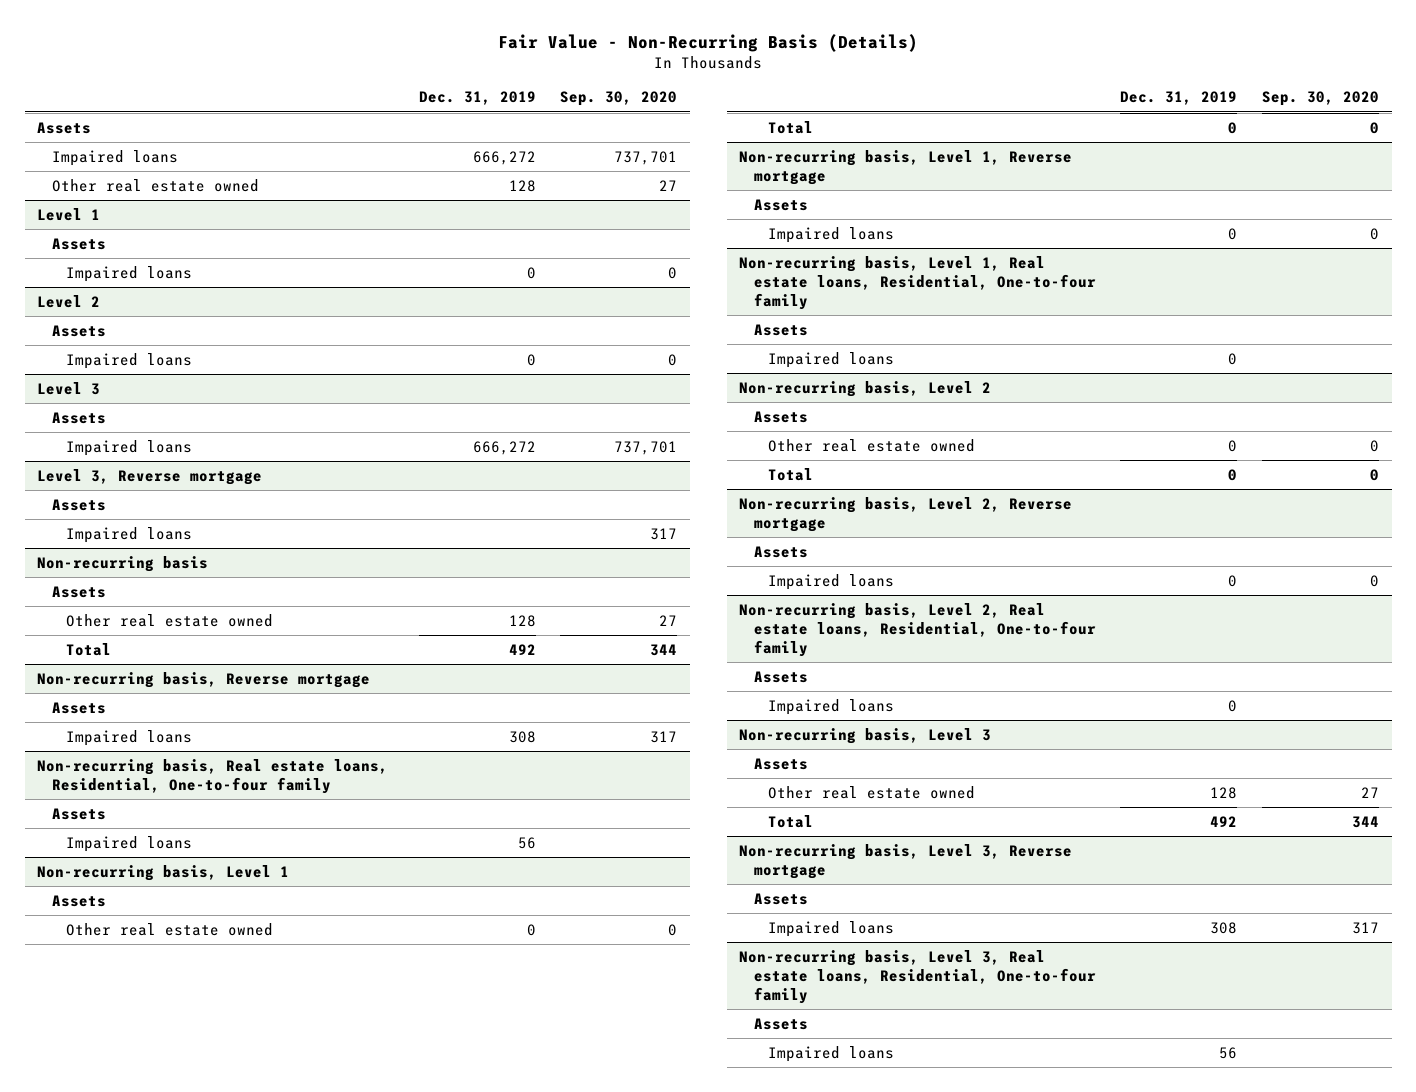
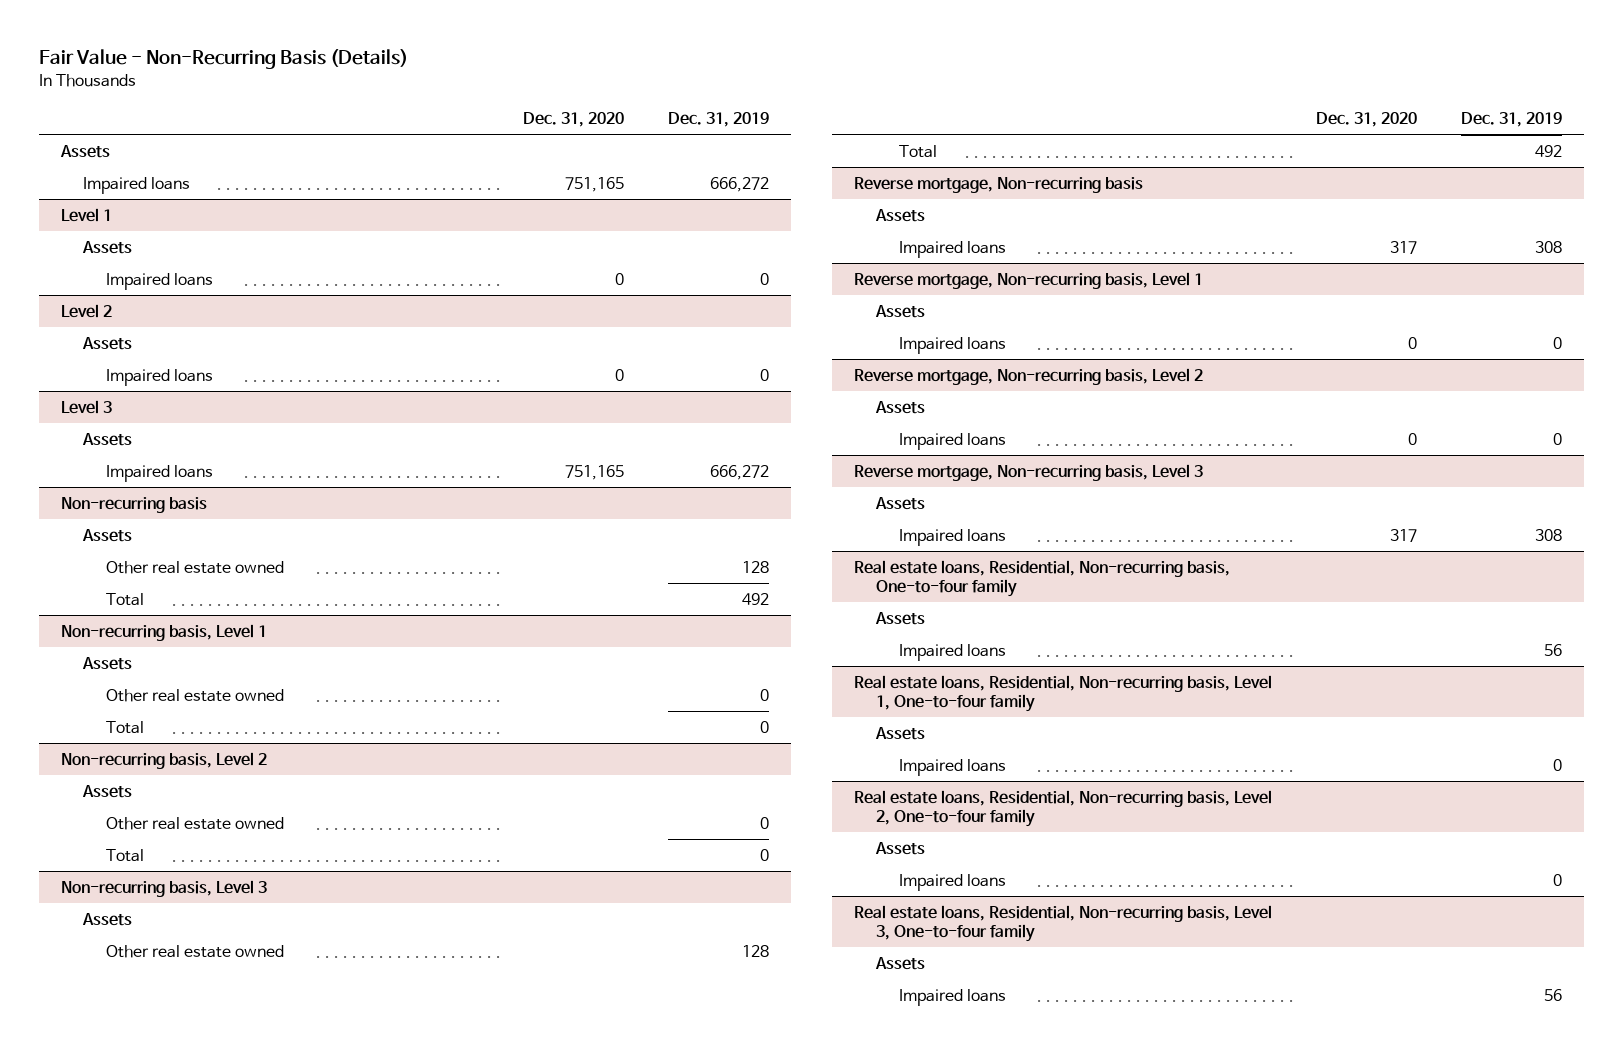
- | Dec. 31, 2019 | Sep. 30, 2020
+ | Dec. 31, 2020 | Dec. 31, 2019
- Other real estate owned | 128 | 27
- Level 3, Reverse mortgage
- Assets
- Impaired loans | | 317
- Non-recurring basis, Reverse mortgage
- Assets
- Impaired loans | 308 | 317
- Non-recurring basis, Real estate loans, Residential, One-to-four family
- Assets
- Impaired loans | 56 |
- Non-recurring basis, Level 1, Reverse mortgage
- Assets
- Impaired loans | 0 | 0
- Non-recurring basis, Level 1, Real estate loans, Residential, One-to-four family
- Assets
- Impaired loans | 0 |
- Non-recurring basis, Level 2, Reverse mortgage
- Assets
- Impaired loans | 0 | 0
- Non-recurring basis, Level 2, Real estate loans, Residential, One-to-four family
- Assets
- Impaired loans | 0 |
- Non-recurring basis, Level 3, Reverse mortgage
+ Reverse mortgage, Non-recurring basis
- Non-recurring basis, Level 3, Real estate loans, Residential, One-to-four family
+ Reverse mortgage, Non-recurring basis, Level 1
+ Impaired loans | 0 | 0
+ Reverse mortgage, Non-recurring basis, Level 2
+ Assets
+ Impaired loans | 0 | 0
+ Reverse mortgage, Non-recurring basis, Level 3
+ Assets
+ Impaired loans | 317 | 308
+ Real estate loans, Residential, Non-recurring basis, One-to-four family
+ Assets
+ Real estate loans, Residential, Non-recurring basis, Level 1, One-to-four family
+ Assets
+ Impaired loans | | 0
+ Real estate loans, Residential, Non-recurring basis, Level 2, One-to-four family
+ Assets
+ Impaired loans | | 0
+ Real estate loans, Residential, Non-recurring basis, Level 3, One-to-four family
+ Assets
+ Impaired loans | | 56

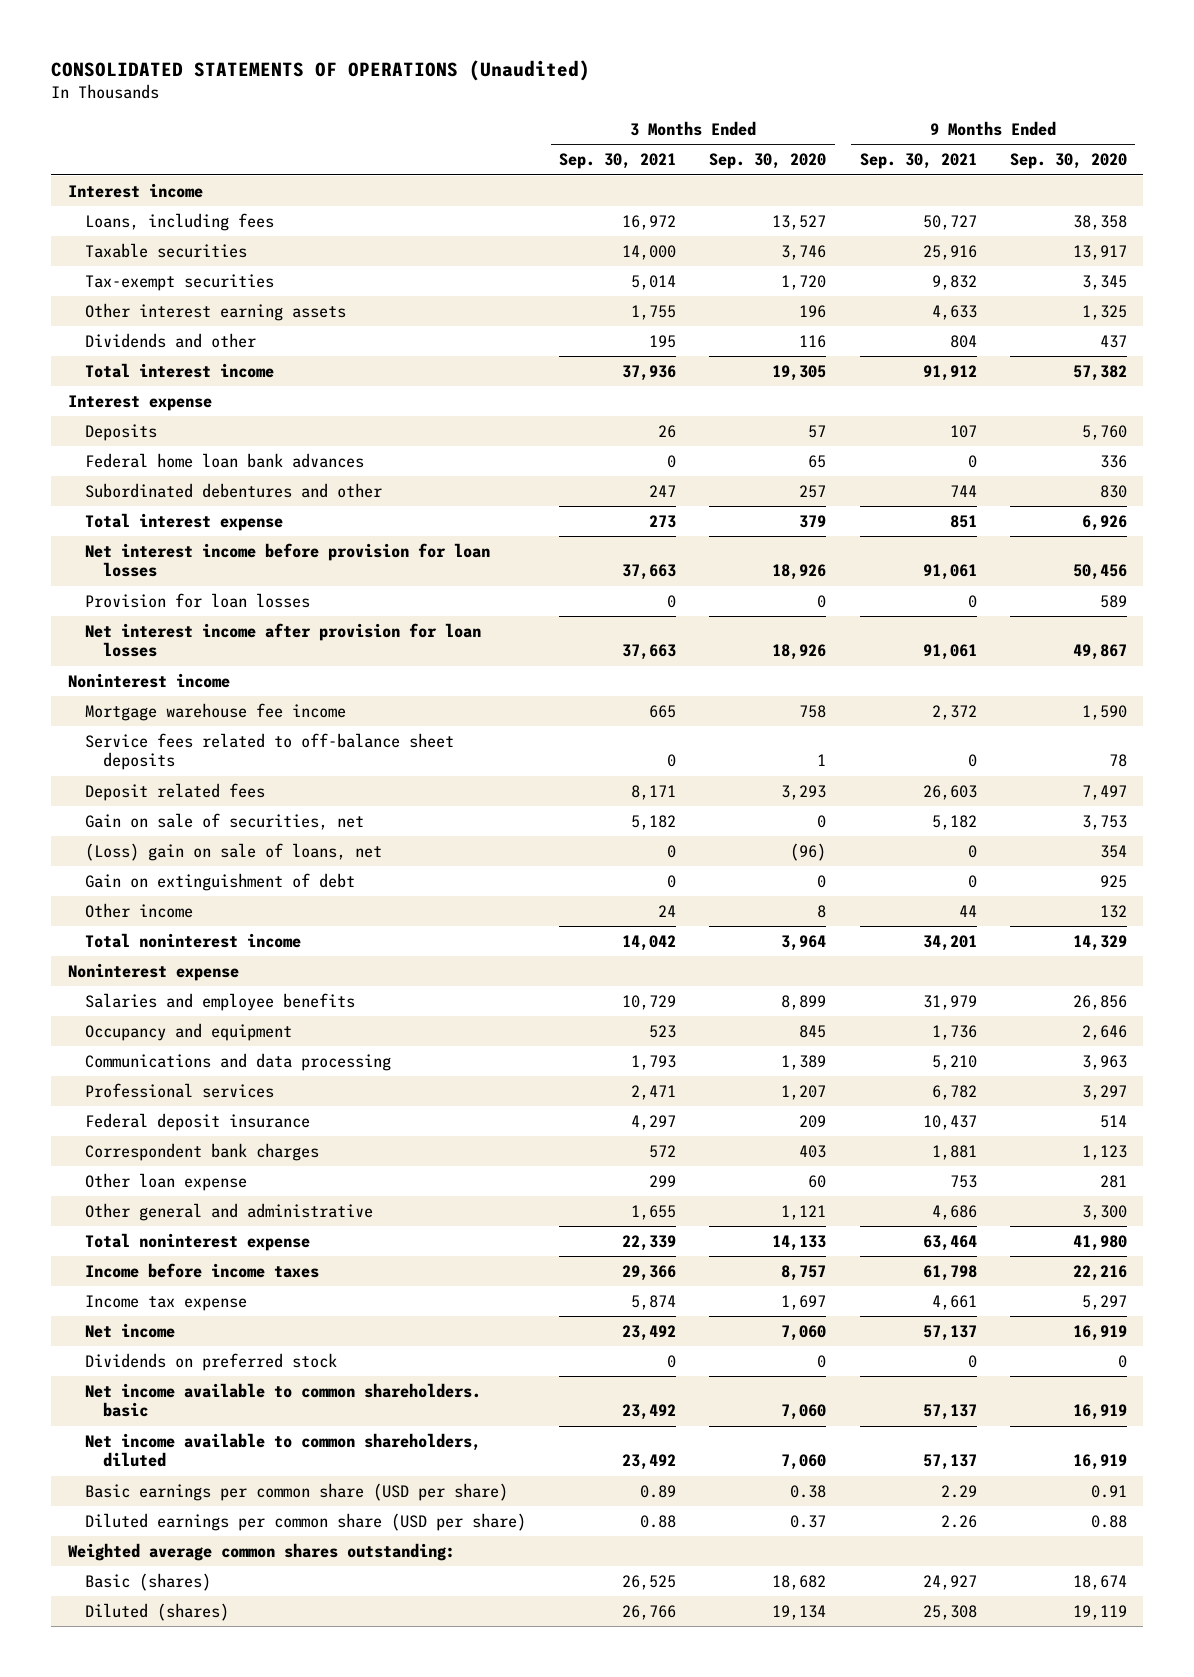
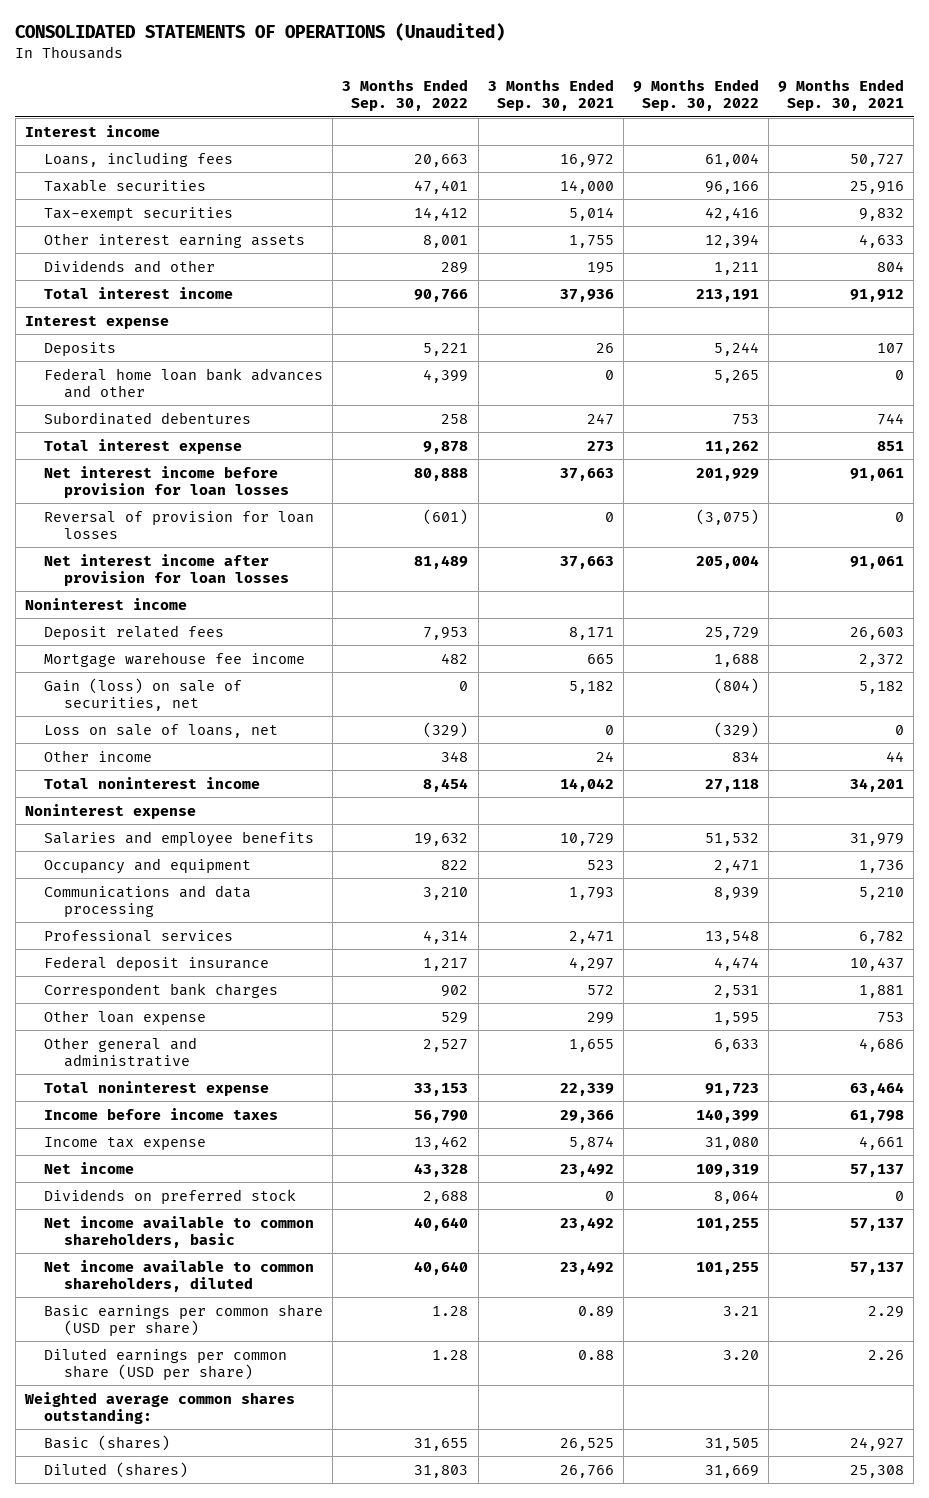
- | 3 Months Ended Sep. 30, 2021 | 3 Months Ended Sep. 30, 2020 | 9 Months Ended Sep. 30, 2021 | 9 Months Ended Sep. 30, 2020
+ | 3 Months Ended Sep. 30, 2022 | 3 Months Ended Sep. 30, 2021 | 9 Months Ended Sep. 30, 2022 | 9 Months Ended Sep. 30, 2021
- Federal home loan bank advances | 0 | 65 | 0 | 336
- Subordinated debentures and other | 247 | 257 | 744 | 830
+ Federal home loan bank advances and other | 4,399 | 0 | 5,265 | 0
+ Subordinated debentures | 258 | 247 | 753 | 744
- Provision for loan losses | 0 | 0 | 0 | 589
+ Reversal of provision for loan losses | (601) | 0 | (3,075) | 0
- Service fees related to off-balance sheet deposits | 0 | 1 | 0 | 78
- Gain on sale of securities, net | 5,182 | 0 | 5,182 | 3,753
- (Loss) gain on sale of loans, net | 0 | (96) | 0 | 354
- Gain on extinguishment of debt | 0 | 0 | 0 | 925
moved down: Mortgage warehouse fee income | 482 | 665 | 1,688 | 2,372
+ Gain (loss) on sale of securities, net | 0 | 5,182 | (804) | 5,182
+ Loss on sale of loans, net | (329) | 0 | (329) | 0
- Net income available to common shareholders. basic | 23,492 | 7,060 | 57,137 | 16,919
+ Net income available to common shareholders, basic | 40,640 | 23,492 | 101,255 | 57,137

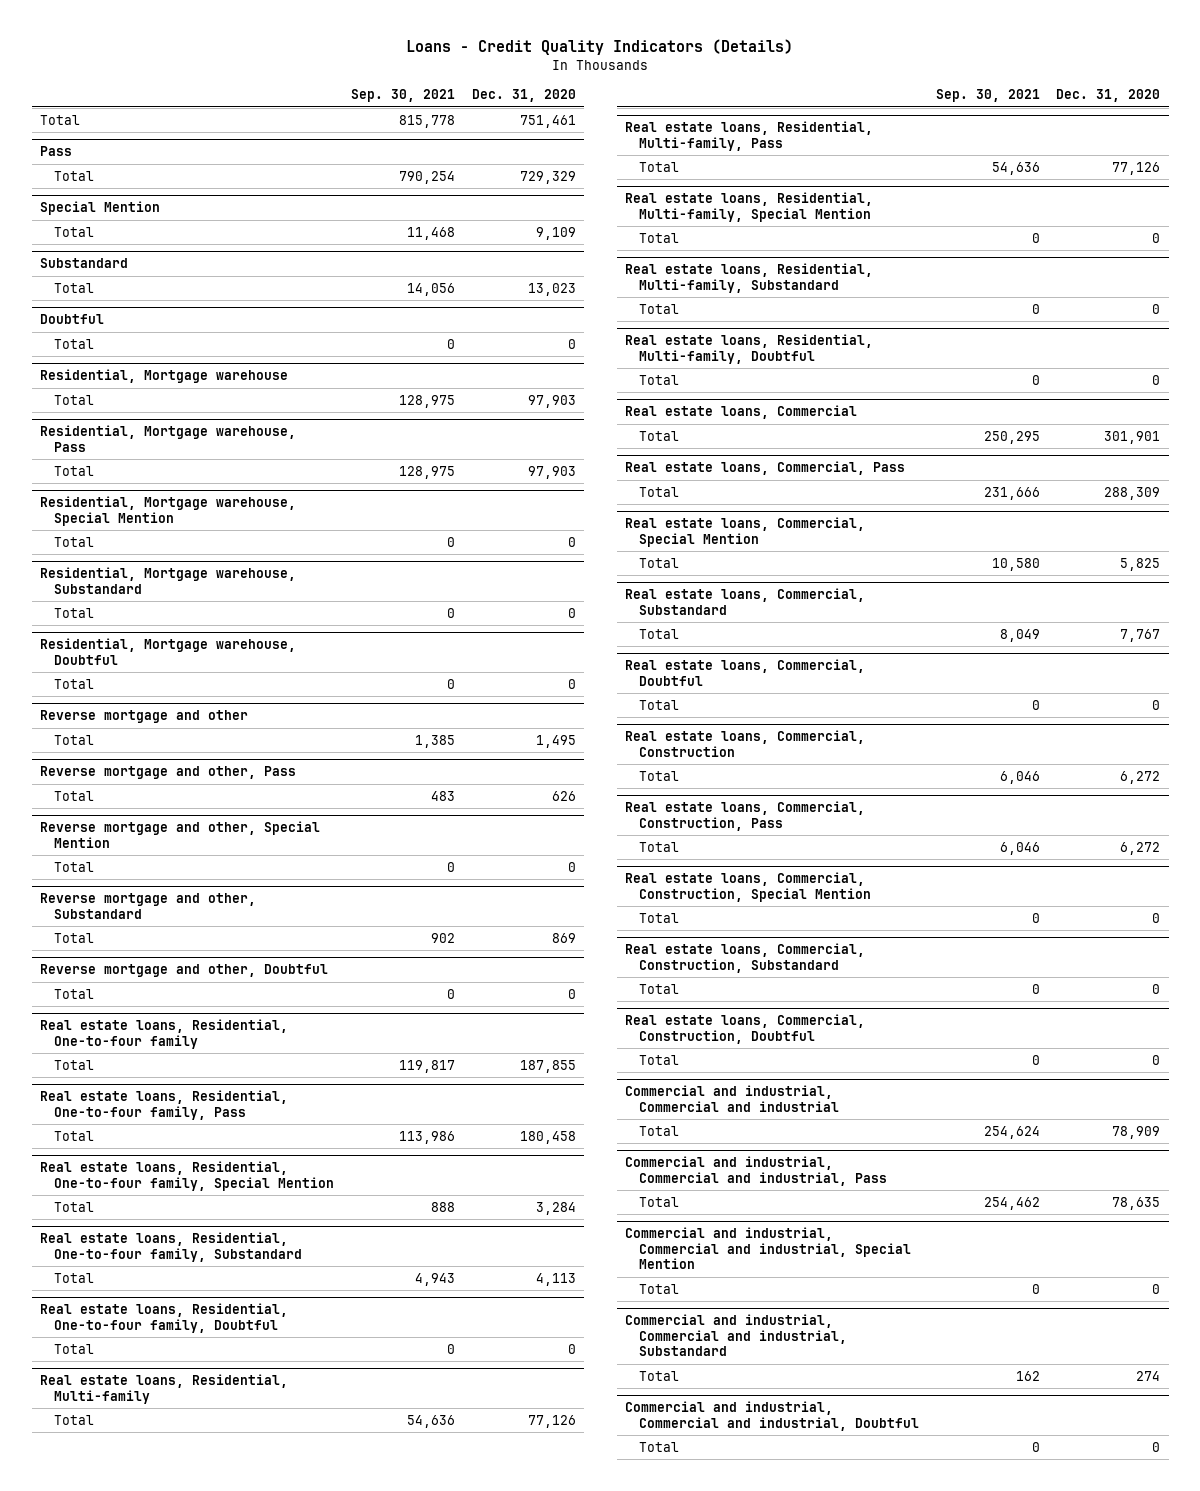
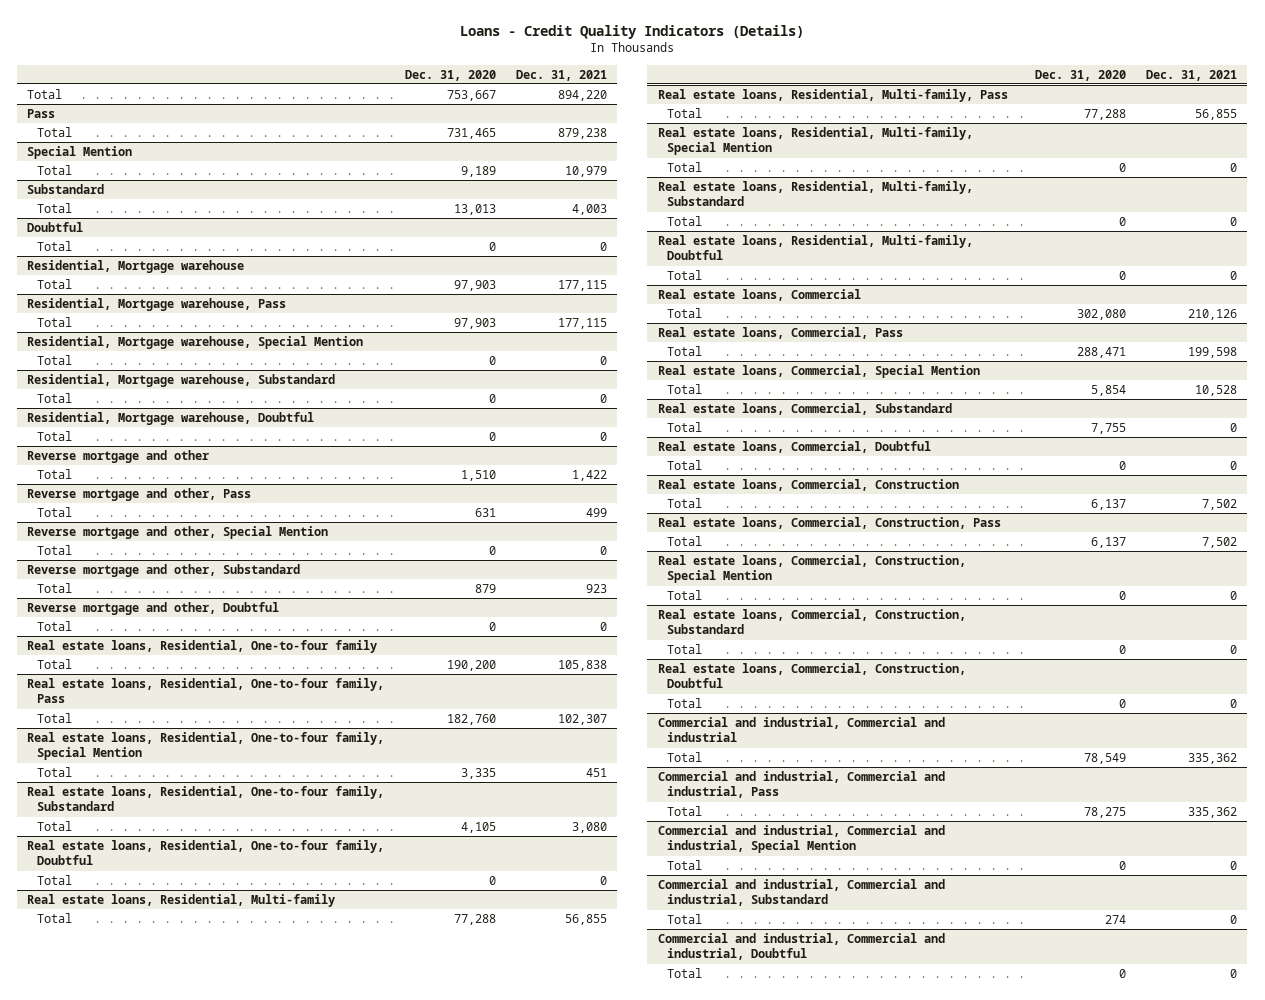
- | Sep. 30, 2021 | Dec. 31, 2020
+ | Dec. 31, 2020 | Dec. 31, 2021
- Total | 815,778 | 751,461
+ Total | 753,667 | 894,220
@ Pass
- Total | 790,254 | 729,329
+ Total | 731,465 | 879,238
@ Special Mention
- Total | 11,468 | 9,109
+ Total | 9,189 | 10,979
@ Substandard
- Total | 14,056 | 13,023
+ Total | 13,013 | 4,003
@ Reverse mortgage and other
- Total | 1,385 | 1,495
+ Total | 1,510 | 1,422
@ Reverse mortgage and other, Pass
- Total | 483 | 626
+ Total | 631 | 499
@ Reverse mortgage and other, Substandard
- Total | 902 | 869
+ Total | 879 | 923
@ Real estate loans, Residential, One-to-four family
- Total | 119,817 | 187,855
+ Total | 190,200 | 105,838
@ Real estate loans, Residential, One-to-four family, Pass
- Total | 113,986 | 180,458
+ Total | 182,760 | 102,307
@ Real estate loans, Residential, One-to-four family, Special Mention
- Total | 888 | 3,284
+ Total | 3,335 | 451
@ Real estate loans, Residential, One-to-four family, Substandard
- Total | 4,943 | 4,113
+ Total | 4,105 | 3,080
@ Real estate loans, Residential, Multi-family
- Total | 54,636 | 77,126
+ Total | 77,288 | 56,855
@ Real estate loans, Residential, Multi-family, Pass
- Total | 54,636 | 77,126
+ Total | 77,288 | 56,855
@ Real estate loans, Commercial
- Total | 250,295 | 301,901
+ Total | 302,080 | 210,126
@ Real estate loans, Commercial, Pass
- Total | 231,666 | 288,309
+ Total | 288,471 | 199,598
@ Real estate loans, Commercial, Special Mention
- Total | 10,580 | 5,825
+ Total | 5,854 | 10,528
@ Real estate loans, Commercial, Substandard
- Total | 8,049 | 7,767
+ Total | 7,755 | 0
@ Real estate loans, Commercial, Construction
- Total | 6,046 | 6,272
+ Total | 6,137 | 7,502
@ Real estate loans, Commercial, Construction, Pass
- Total | 6,046 | 6,272
+ Total | 6,137 | 7,502
@ Commercial and industrial, Commercial and industrial
- Total | 254,624 | 78,909
+ Total | 78,549 | 335,362
@ Commercial and industrial, Commercial and industrial, Pass
- Total | 254,462 | 78,635
+ Total | 78,275 | 335,362

